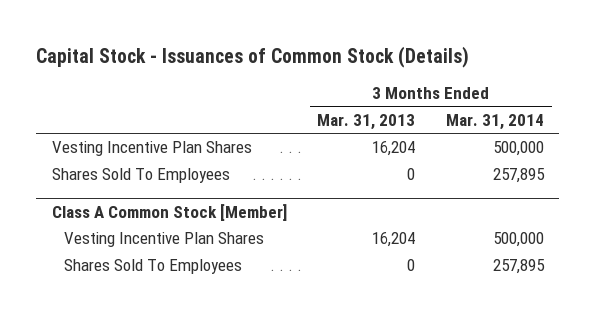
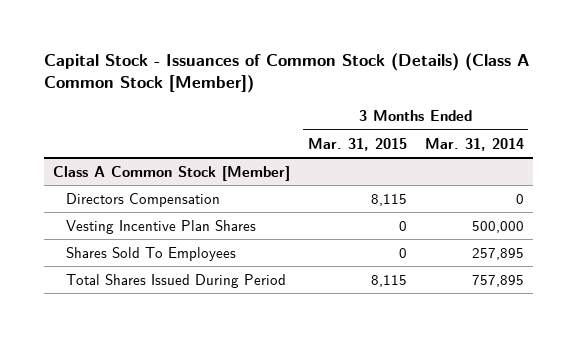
- Capital Stock - Issuances of Common Stock (Details)
+ Capital Stock - Issuances of Common Stock (Details) (Class A Common Stock [Member])
- | 3 Months Ended Mar. 31, 2013 | 3 Months Ended Mar. 31, 2014
+ | 3 Months Ended Mar. 31, 2015 | 3 Months Ended Mar. 31, 2014
- Vesting Incentive Plan Shares | 16,204 | 500,000
- Shares Sold To Employees | 0 | 257,895
@ Class A Common Stock [Member]
+ Directors Compensation | 8,115 | 0
+ Total Shares Issued During Period | 8,115 | 757,895

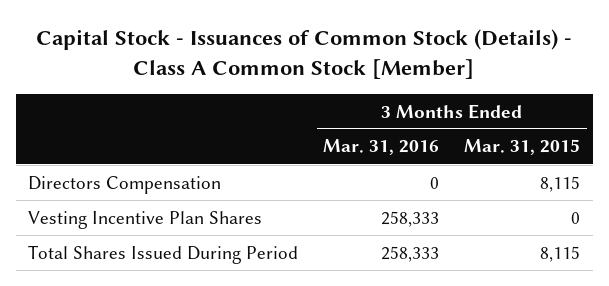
- Capital Stock - Issuances of Common Stock (Details) (Class A Common Stock [Member])
+ Capital Stock - Issuances of Common Stock (Details) - Class A Common Stock [Member]
- | 3 Months Ended Mar. 31, 2015 | 3 Months Ended Mar. 31, 2014
+ | 3 Months Ended Mar. 31, 2016 | 3 Months Ended Mar. 31, 2015
- Class A Common Stock [Member]
- Shares Sold To Employees | 0 | 257,895

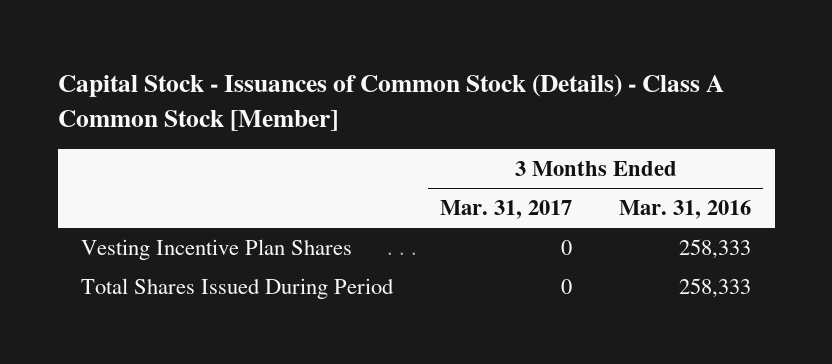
- | 3 Months Ended Mar. 31, 2016 | 3 Months Ended Mar. 31, 2015
+ | 3 Months Ended Mar. 31, 2017 | 3 Months Ended Mar. 31, 2016
- Directors Compensation | 0 | 8,115

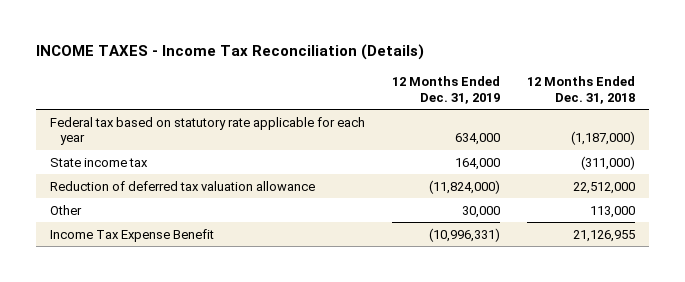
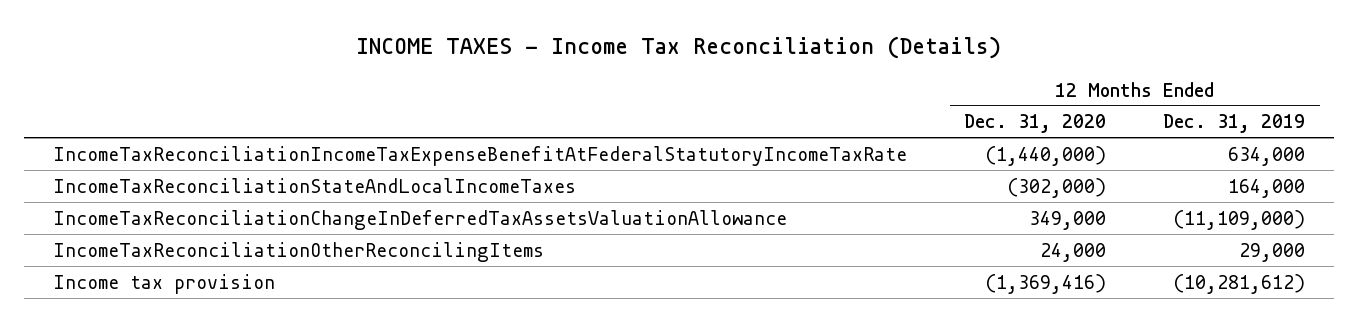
- | 12 Months Ended Dec. 31, 2019 | 12 Months Ended Dec. 31, 2018
+ | 12 Months Ended Dec. 31, 2020 | 12 Months Ended Dec. 31, 2019
- Federal tax based on statutory rate applicable for each year | 634,000 | (1,187,000)
- State income tax | 164,000 | (311,000)
- Reduction of deferred tax valuation allowance | (11,824,000) | 22,512,000
- Other | 30,000 | 113,000
- Income Tax Expense Benefit | (10,996,331) | 21,126,955
+ IncomeTaxReconciliationIncomeTaxExpenseBenefitAtFederalStatutoryIncomeTaxRate | (1,440,000) | 634,000
+ IncomeTaxReconciliationStateAndLocalIncomeTaxes | (302,000) | 164,000
+ IncomeTaxReconciliationChangeInDeferredTaxAssetsValuationAllowance | 349,000 | (11,109,000)
+ IncomeTaxReconciliationOtherReconcilingItems | 24,000 | 29,000
+ Income tax provision | (1,369,416) | (10,281,612)

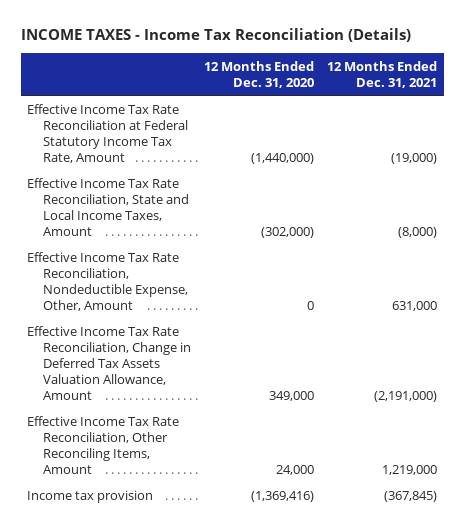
- | 12 Months Ended Dec. 31, 2020 | 12 Months Ended Dec. 31, 2019
+ | 12 Months Ended Dec. 31, 2020 | 12 Months Ended Dec. 31, 2021
- IncomeTaxReconciliationIncomeTaxExpenseBenefitAtFederalStatutoryIncomeTaxRate | (1,440,000) | 634,000
- IncomeTaxReconciliationStateAndLocalIncomeTaxes | (302,000) | 164,000
- IncomeTaxReconciliationChangeInDeferredTaxAssetsValuationAllowance | 349,000 | (11,109,000)
- IncomeTaxReconciliationOtherReconcilingItems | 24,000 | 29,000
+ Effective Income Tax Rate Reconciliation at Federal Statutory Income Tax Rate, Amount | (1,440,000) | (19,000)
+ Effective Income Tax Rate Reconciliation, State and Local Income Taxes, Amount | (302,000) | (8,000)
+ Effective Income Tax Rate Reconciliation, Nondeductible Expense, Other, Amount | 0 | 631,000
+ Effective Income Tax Rate Reconciliation, Change in Deferred Tax Assets Valuation Allowance, Amount | 349,000 | (2,191,000)
+ Effective Income Tax Rate Reconciliation, Other Reconciling Items, Amount | 24,000 | 1,219,000

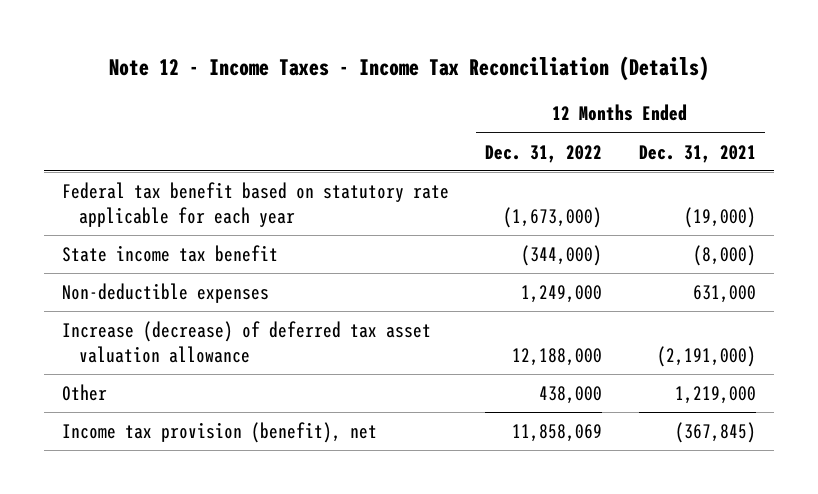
- INCOME TAXES - Income Tax Reconciliation (Details)
+ Note 12 - Income Taxes - Income Tax Reconciliation (Details)
- | 12 Months Ended Dec. 31, 2020 | 12 Months Ended Dec. 31, 2021
+ | 12 Months Ended Dec. 31, 2022 | 12 Months Ended Dec. 31, 2021
- Effective Income Tax Rate Reconciliation at Federal Statutory Income Tax Rate, Amount | (1,440,000) | (19,000)
- Effective Income Tax Rate Reconciliation, State and Local Income Taxes, Amount | (302,000) | (8,000)
- Effective Income Tax Rate Reconciliation, Nondeductible Expense, Other, Amount | 0 | 631,000
- Effective Income Tax Rate Reconciliation, Change in Deferred Tax Assets Valuation Allowance, Amount | 349,000 | (2,191,000)
- Effective Income Tax Rate Reconciliation, Other Reconciling Items, Amount | 24,000 | 1,219,000
- Income tax provision | (1,369,416) | (367,845)
+ Federal tax benefit based on statutory rate applicable for each year | (1,673,000) | (19,000)
+ State income tax benefit | (344,000) | (8,000)
+ Non-deductible expenses | 1,249,000 | 631,000
+ Increase (decrease) of deferred tax asset valuation allowance | 12,188,000 | (2,191,000)
+ Other | 438,000 | 1,219,000
+ Income tax provision (benefit), net | 11,858,069 | (367,845)

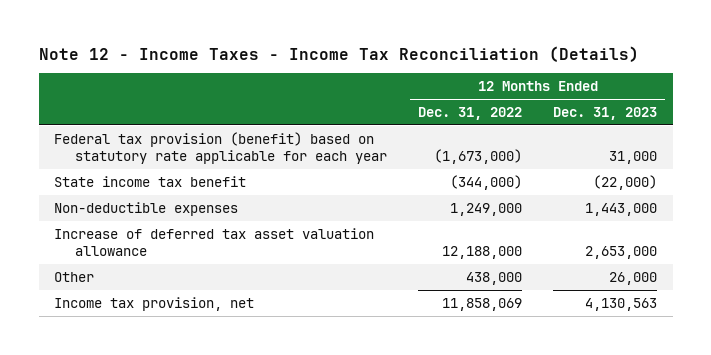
- | 12 Months Ended Dec. 31, 2022 | 12 Months Ended Dec. 31, 2021
+ | 12 Months Ended Dec. 31, 2022 | 12 Months Ended Dec. 31, 2023
- Federal tax benefit based on statutory rate applicable for each year | (1,673,000) | (19,000)
+ Federal tax provision (benefit) based on statutory rate applicable for each year | (1,673,000) | 31,000
- Increase (decrease) of deferred tax asset valuation allowance | 12,188,000 | (2,191,000)
+ Increase of deferred tax asset valuation allowance | 12,188,000 | 2,653,000
- Income tax provision (benefit), net | 11,858,069 | (367,845)
+ Income tax provision, net | 11,858,069 | 4,130,563

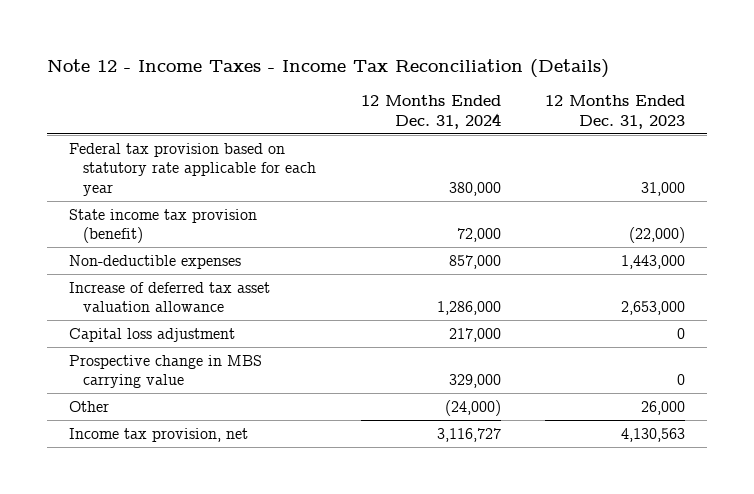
- | 12 Months Ended Dec. 31, 2022 | 12 Months Ended Dec. 31, 2023
+ | 12 Months Ended Dec. 31, 2024 | 12 Months Ended Dec. 31, 2023
- Federal tax provision (benefit) based on statutory rate applicable for each year | (1,673,000) | 31,000
- State income tax benefit | (344,000) | (22,000)
+ Federal tax provision based on statutory rate applicable for each year | 380,000 | 31,000
+ State income tax provision (benefit) | 72,000 | (22,000)
+ Capital loss adjustment | 217,000 | 0
+ Prospective change in MBS carrying value | 329,000 | 0

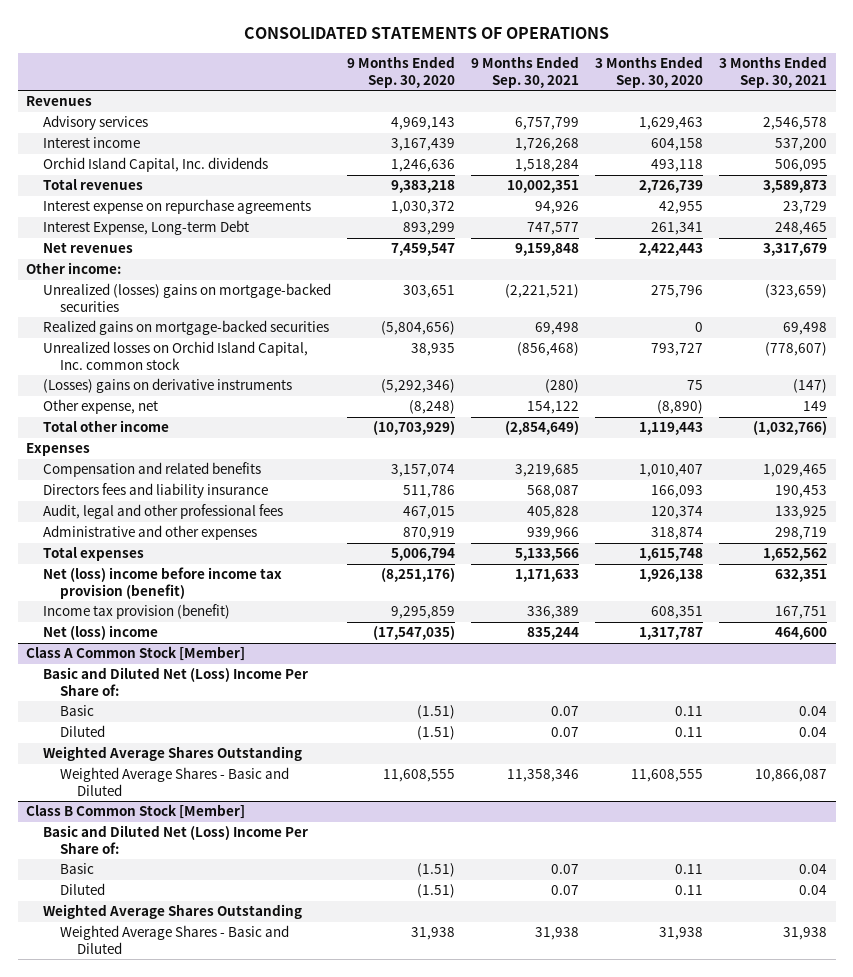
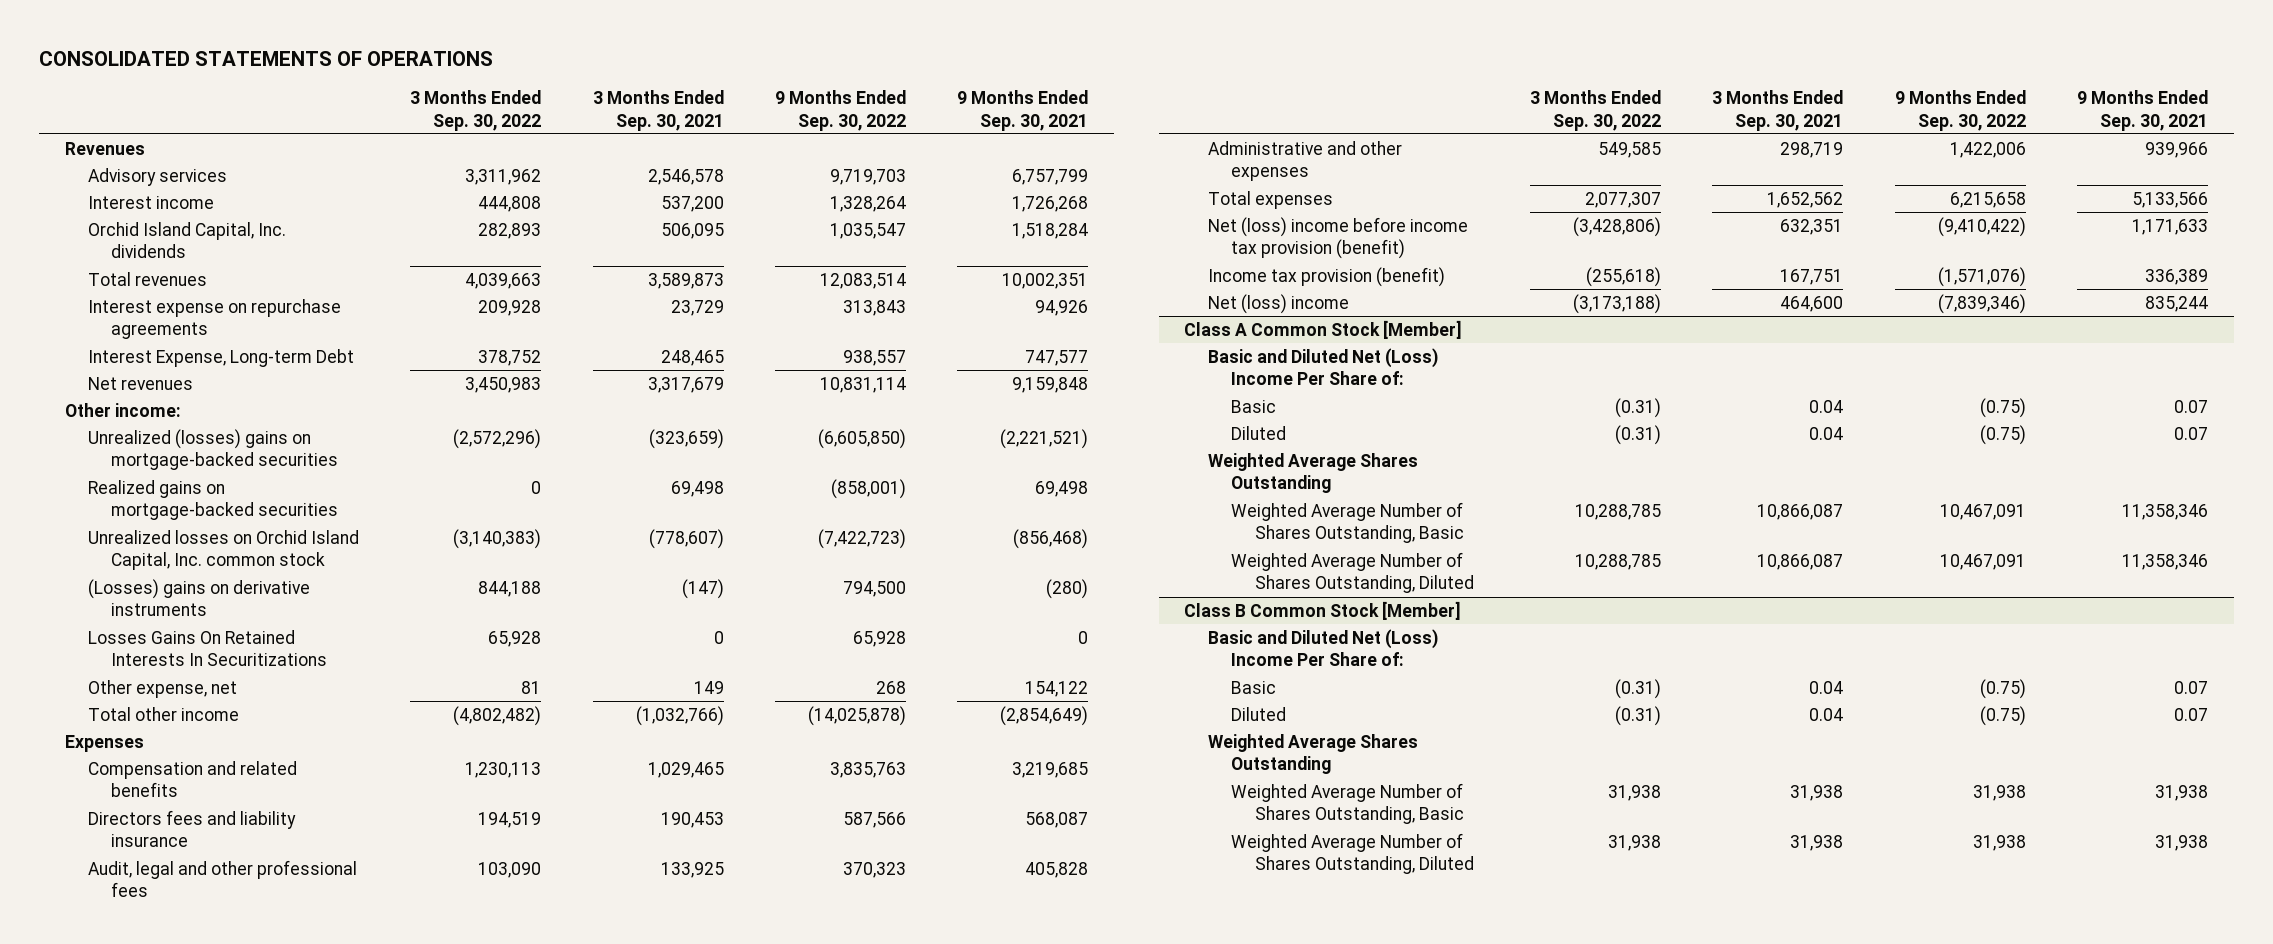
- | 9 Months Ended Sep. 30, 2020 | 9 Months Ended Sep. 30, 2021 | 3 Months Ended Sep. 30, 2020 | 3 Months Ended Sep. 30, 2021
+ | 3 Months Ended Sep. 30, 2022 | 3 Months Ended Sep. 30, 2021 | 9 Months Ended Sep. 30, 2022 | 9 Months Ended Sep. 30, 2021
+ Losses Gains On Retained Interests In Securitizations | 65,928 | 0 | 65,928 | 0
@ Class A Common Stock [Member]
- Weighted Average Shares - Basic and Diluted | 11,608,555 | 11,358,346 | 11,608,555 | 10,866,087
+ Weighted Average Number of Shares Outstanding, Basic | 10,288,785 | 10,866,087 | 10,467,091 | 11,358,346
+ Weighted Average Number of Shares Outstanding, Diluted | 10,288,785 | 10,866,087 | 10,467,091 | 11,358,346
@ Class B Common Stock [Member]
- Weighted Average Shares - Basic and Diluted | 31,938 | 31,938 | 31,938 | 31,938
+ Weighted Average Number of Shares Outstanding, Basic | 31,938 | 31,938 | 31,938 | 31,938
+ Weighted Average Number of Shares Outstanding, Diluted | 31,938 | 31,938 | 31,938 | 31,938

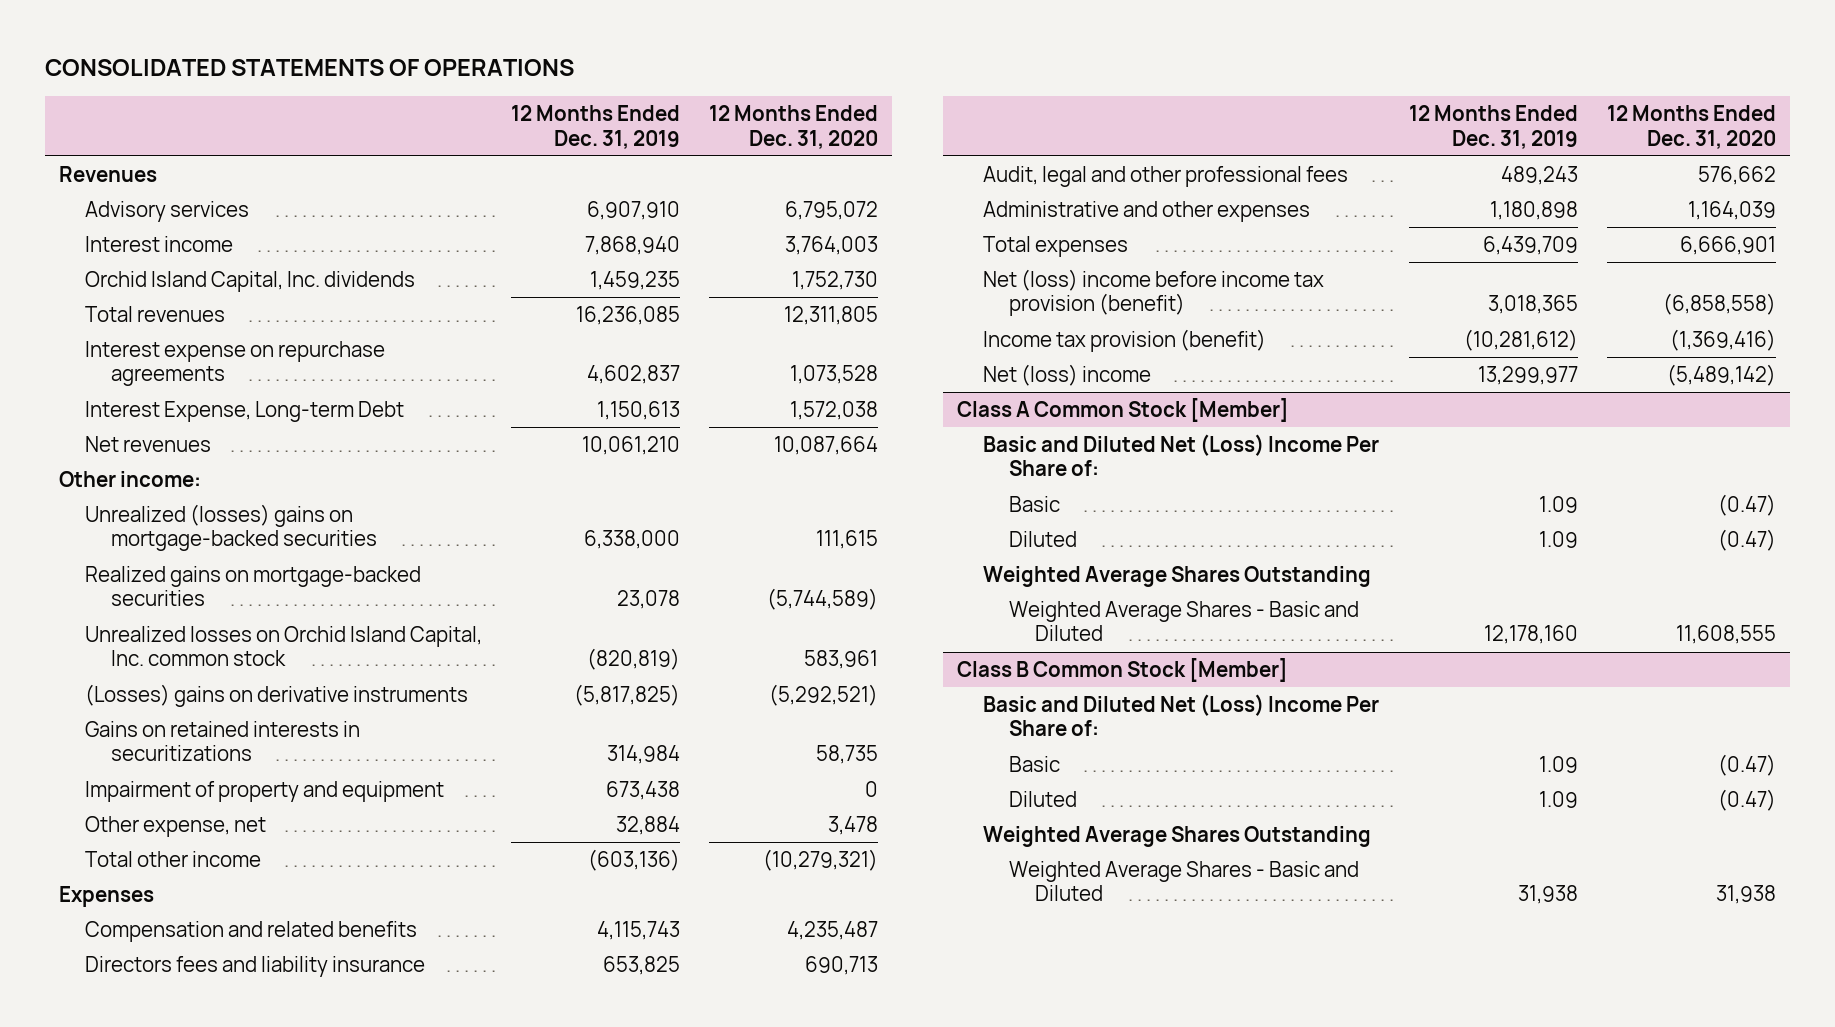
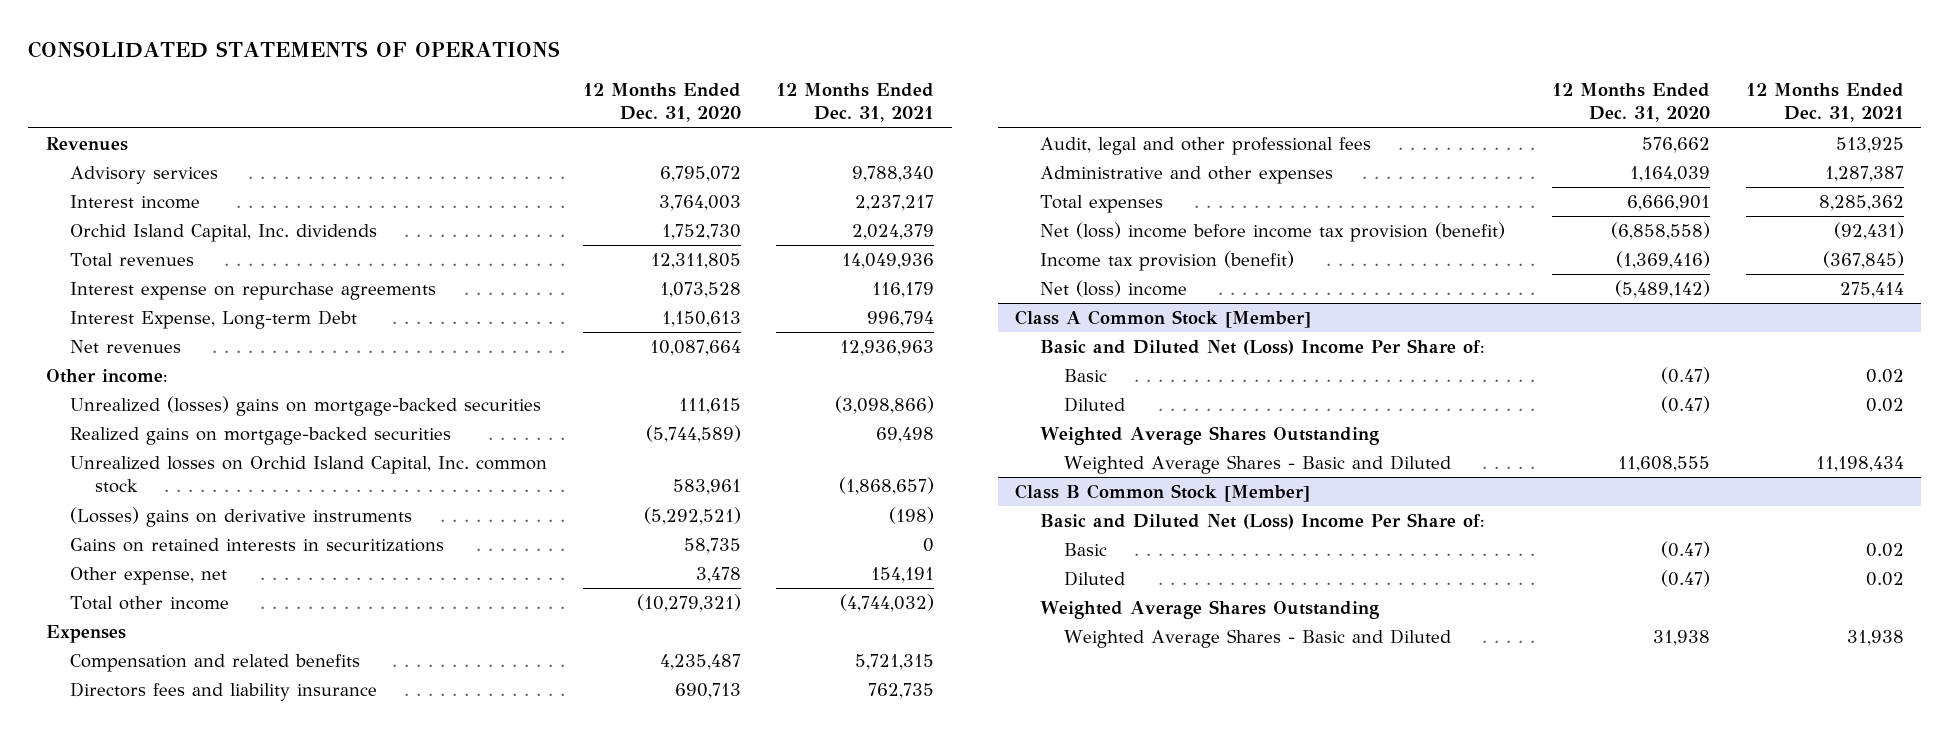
- | 12 Months Ended Dec. 31, 2019 | 12 Months Ended Dec. 31, 2020
+ | 12 Months Ended Dec. 31, 2020 | 12 Months Ended Dec. 31, 2021
- Interest Expense, Long-term Debt | 1,150,613 | 1,572,038
+ Interest Expense, Long-term Debt | 1,150,613 | 996,794
- Impairment of property and equipment | 673,438 | 0

